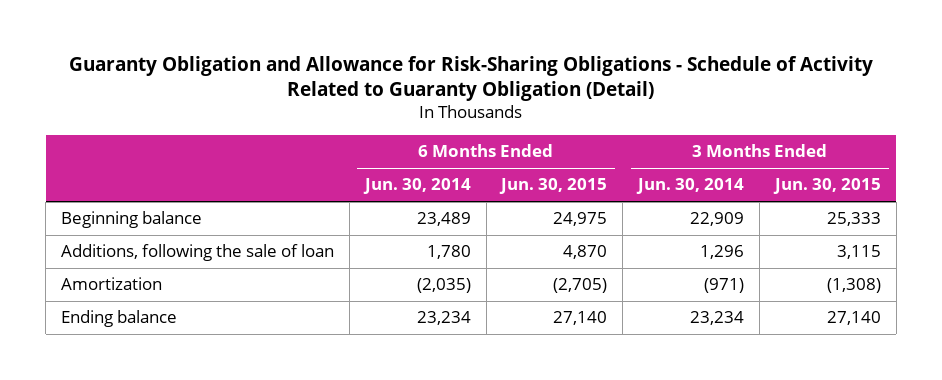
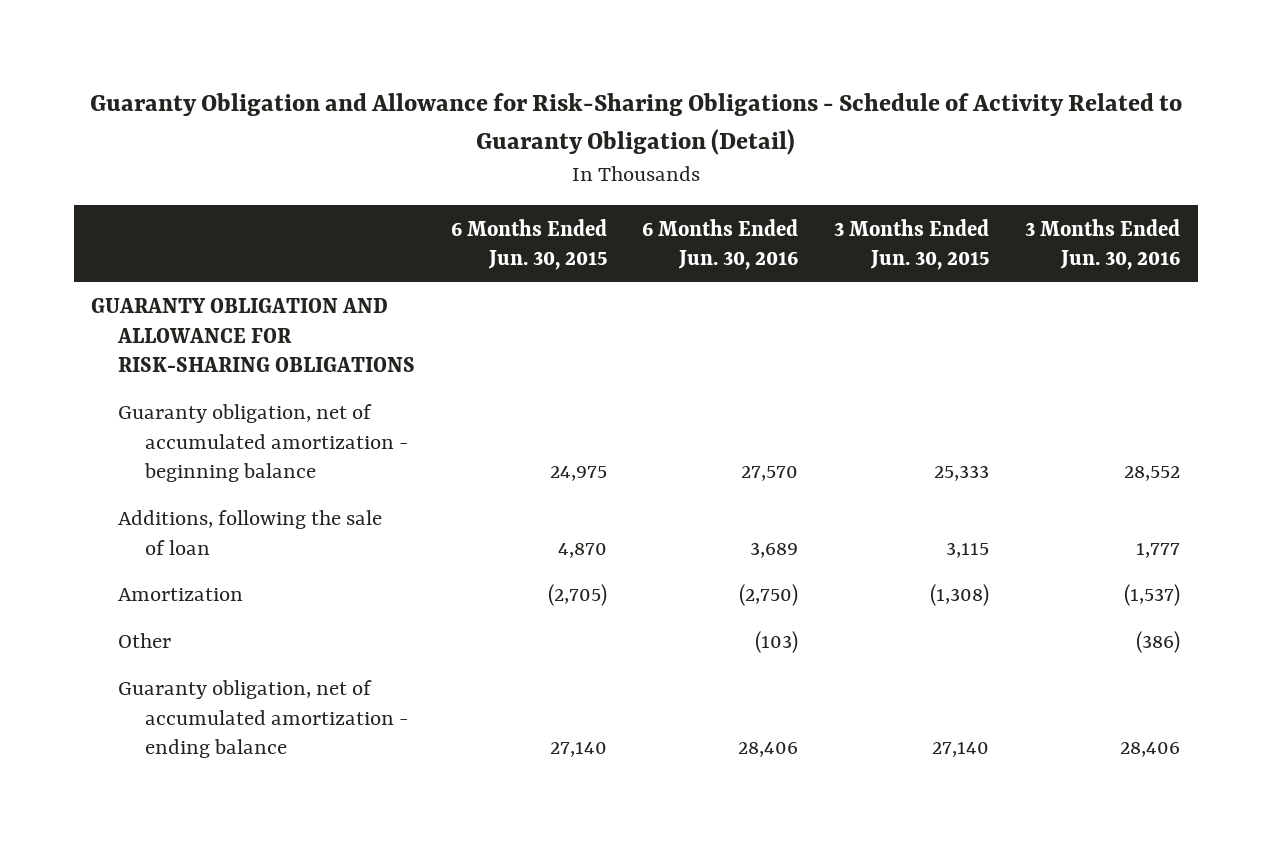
- | 6 Months Ended Jun. 30, 2014 | 6 Months Ended Jun. 30, 2015 | 3 Months Ended Jun. 30, 2014 | 3 Months Ended Jun. 30, 2015
+ | 6 Months Ended Jun. 30, 2015 | 6 Months Ended Jun. 30, 2016 | 3 Months Ended Jun. 30, 2015 | 3 Months Ended Jun. 30, 2016
- Beginning balance | 23,489 | 24,975 | 22,909 | 25,333
+ GUARANTY OBLIGATION AND ALLOWANCE FOR RISK-SHARING OBLIGATIONS
+ Guaranty obligation, net of accumulated amortization - beginning balance | 24,975 | 27,570 | 25,333 | 28,552
- Ending balance | 23,234 | 27,140 | 23,234 | 27,140
+ Other | | (103) | | (386)
+ Guaranty obligation, net of accumulated amortization - ending balance | 27,140 | 28,406 | 27,140 | 28,406

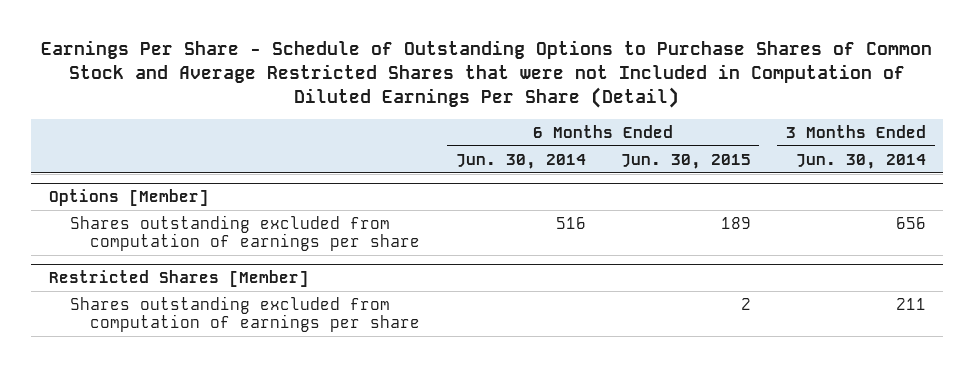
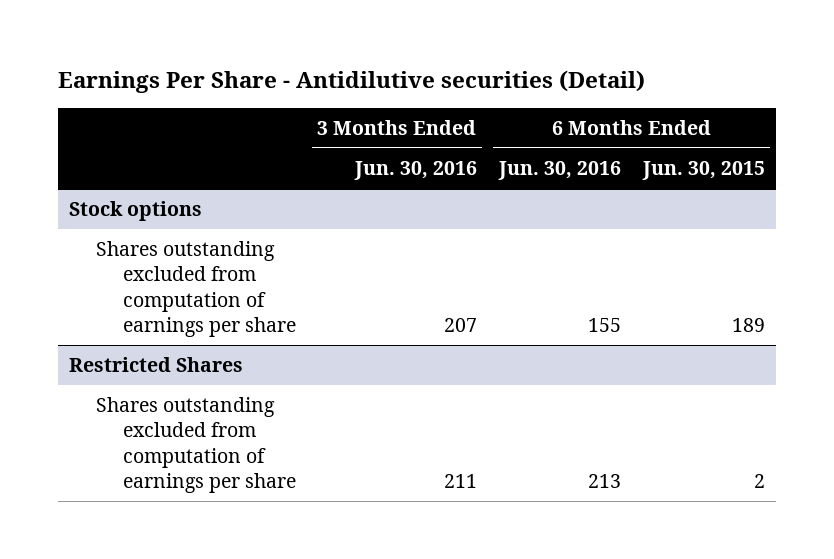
- Earnings Per Share - Schedule of Outstanding Options to Purchase Shares of Common Stock and Average Restricted Shares that were not Included in Computation of Diluted Earnings Per Share (Detail)
+ Earnings Per Share - Antidilutive securities (Detail)
- | 6 Months Ended Jun. 30, 2014 | 6 Months Ended Jun. 30, 2015 | 3 Months Ended Jun. 30, 2014
+ | 3 Months Ended Jun. 30, 2016 | 6 Months Ended Jun. 30, 2016 | 6 Months Ended Jun. 30, 2015
- Options [Member]
+ Stock options
- Restricted Shares [Member]
+ Restricted Shares

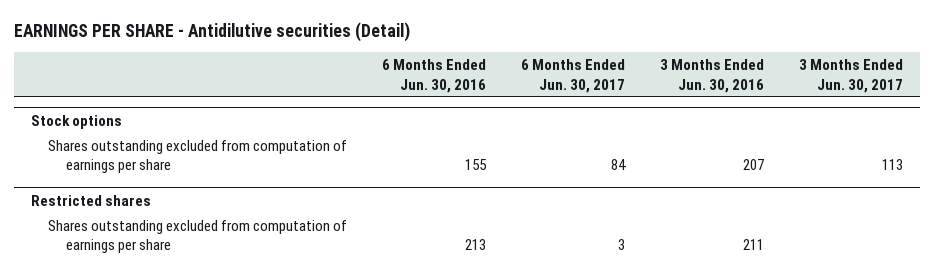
- Earnings Per Share - Antidilutive securities (Detail)
+ EARNINGS PER SHARE - Antidilutive securities (Detail)
- | 3 Months Ended Jun. 30, 2016 | 6 Months Ended Jun. 30, 2016 | 6 Months Ended Jun. 30, 2015
+ | 6 Months Ended Jun. 30, 2016 | 6 Months Ended Jun. 30, 2017 | 3 Months Ended Jun. 30, 2016 | 3 Months Ended Jun. 30, 2017
- Restricted Shares
+ Restricted shares

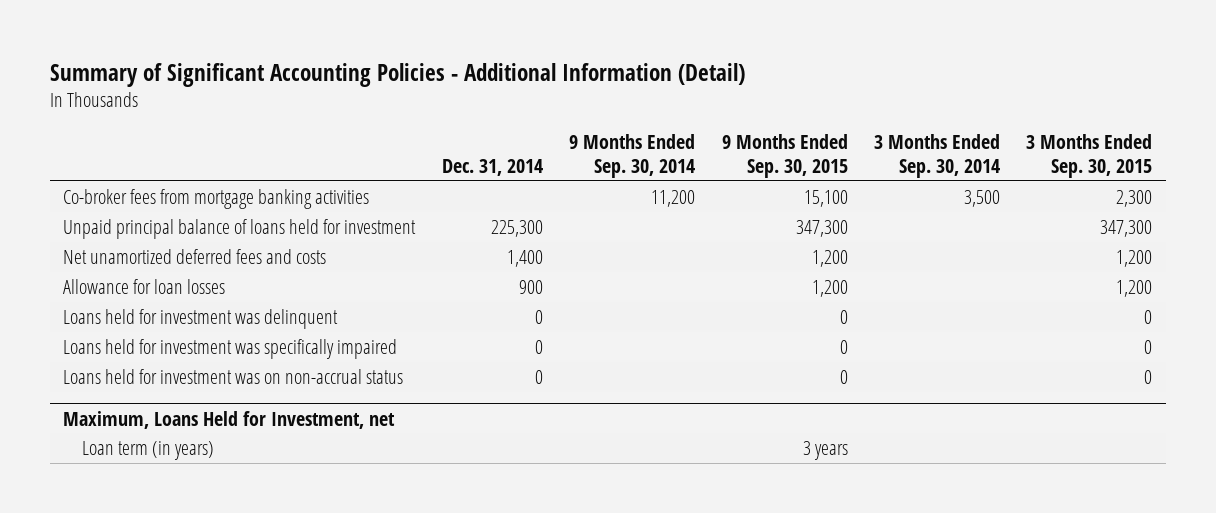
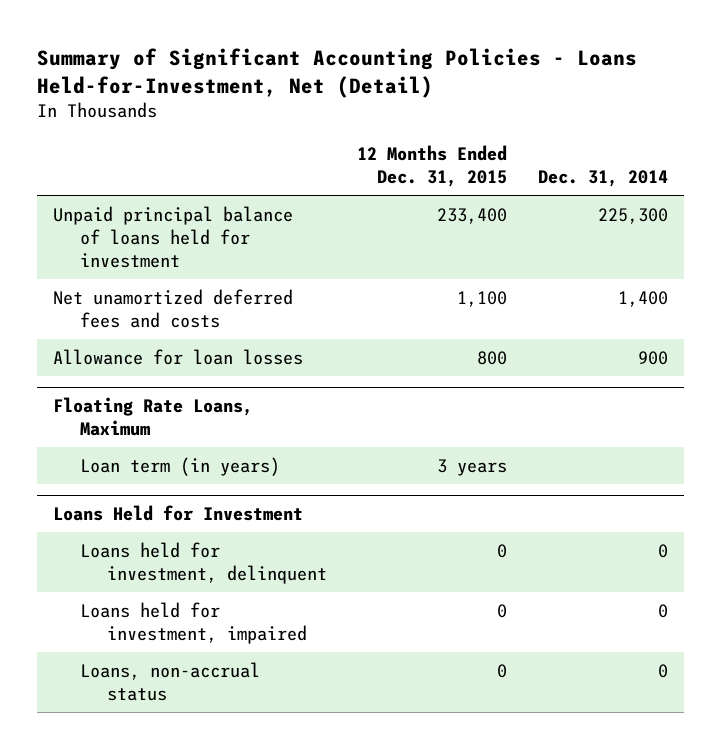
- Summary of Significant Accounting Policies - Additional Information (Detail)
+ Summary of Significant Accounting Policies - Loans Held-for-Investment, Net (Detail)
- | Dec. 31, 2014 | 9 Months Ended Sep. 30, 2014 | 9 Months Ended Sep. 30, 2015 | 3 Months Ended Sep. 30, 2014 | 3 Months Ended Sep. 30, 2015
+ | 12 Months Ended Dec. 31, 2015 | Dec. 31, 2014
- Co-broker fees from mortgage banking activities | | 11,200 | 15,100 | 3,500 | 2,300
- Loans held for investment was delinquent | 0 | | 0 | | 0
- Loans held for investment was specifically impaired | 0 | | 0 | | 0
- Loans held for investment was on non-accrual status | 0 | | 0 | | 0
- Maximum, Loans Held for Investment, net
+ Floating Rate Loans, Maximum
+ Loans Held for Investment
+ Loans held for investment, delinquent | 0 | 0
+ Loans held for investment, impaired | 0 | 0
+ Loans, non-accrual status | 0 | 0

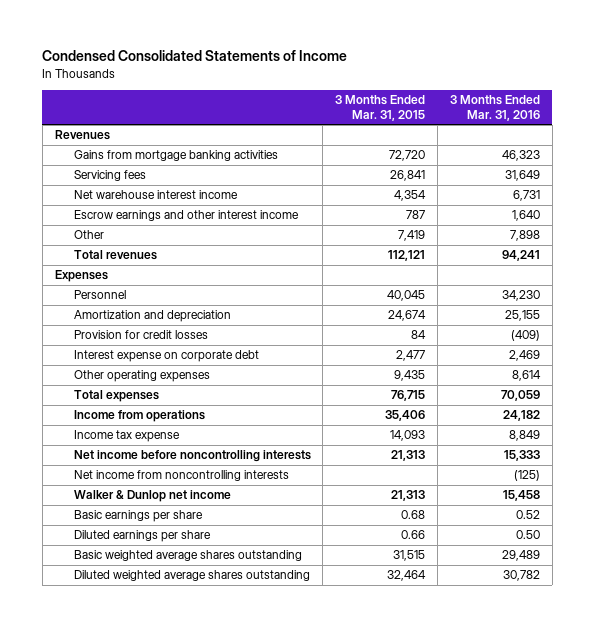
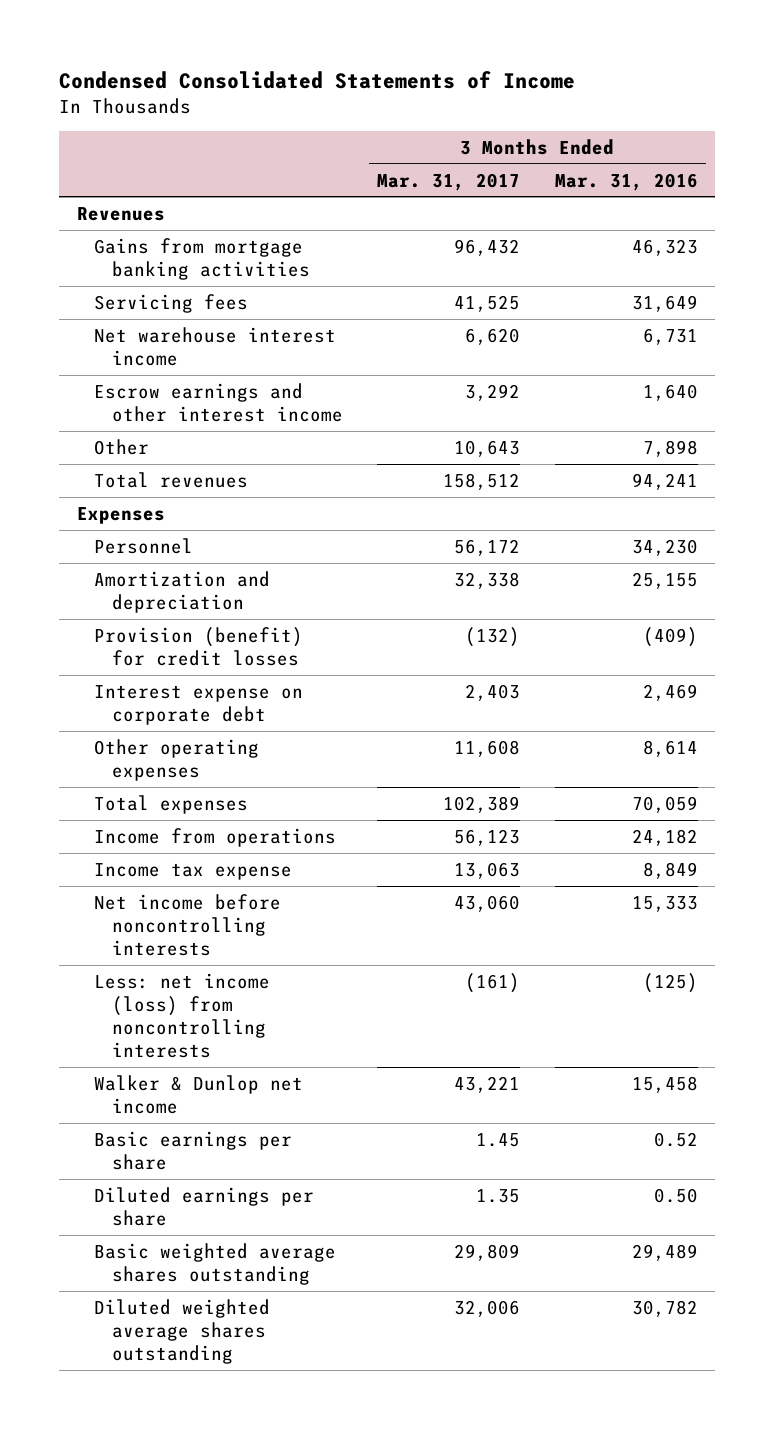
- | 3 Months Ended Mar. 31, 2015 | 3 Months Ended Mar. 31, 2016
+ | 3 Months Ended Mar. 31, 2017 | 3 Months Ended Mar. 31, 2016
- Provision for credit losses | 84 | (409)
+ Provision (benefit) for credit losses | (132) | (409)
- Net income from noncontrolling interests | | (125)
+ Less: net income (loss) from noncontrolling interests | (161) | (125)

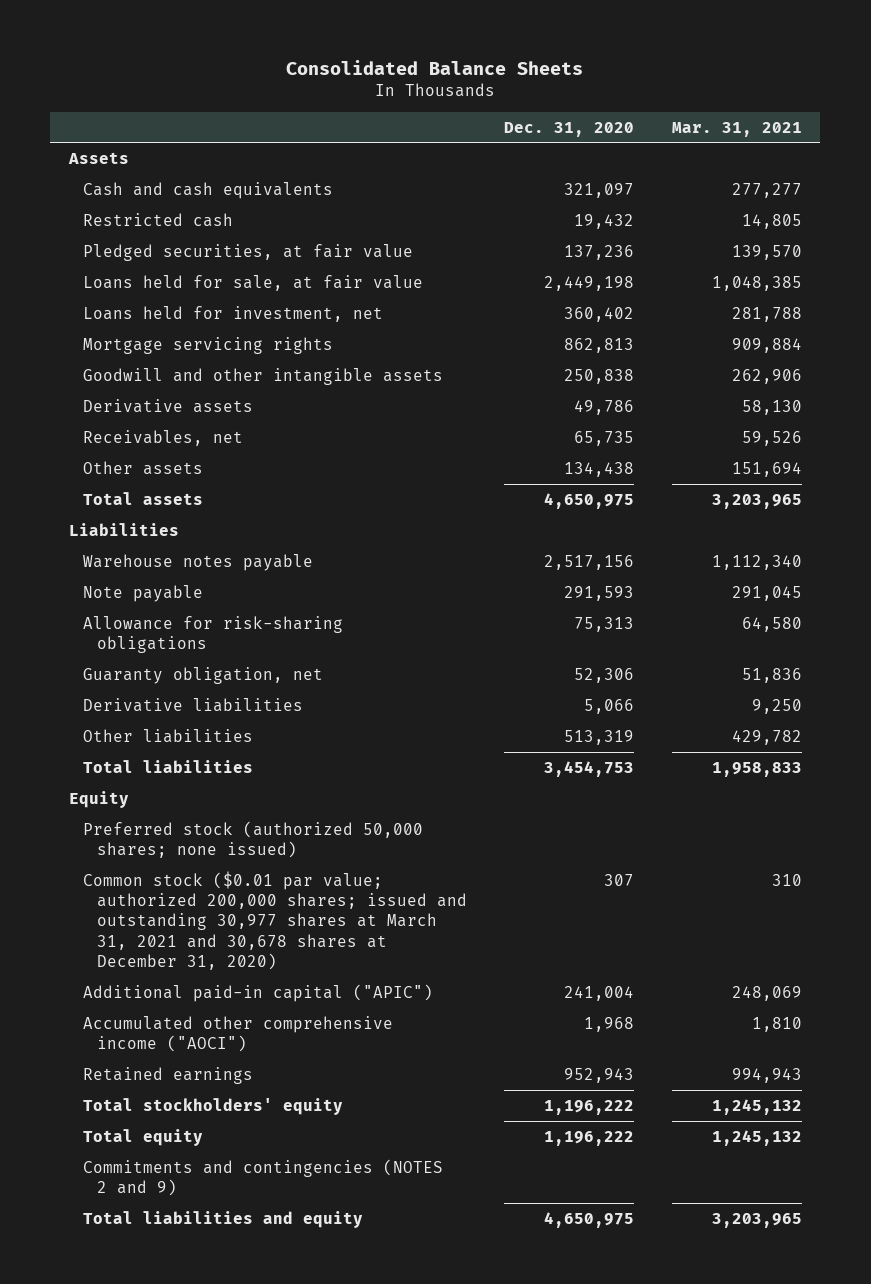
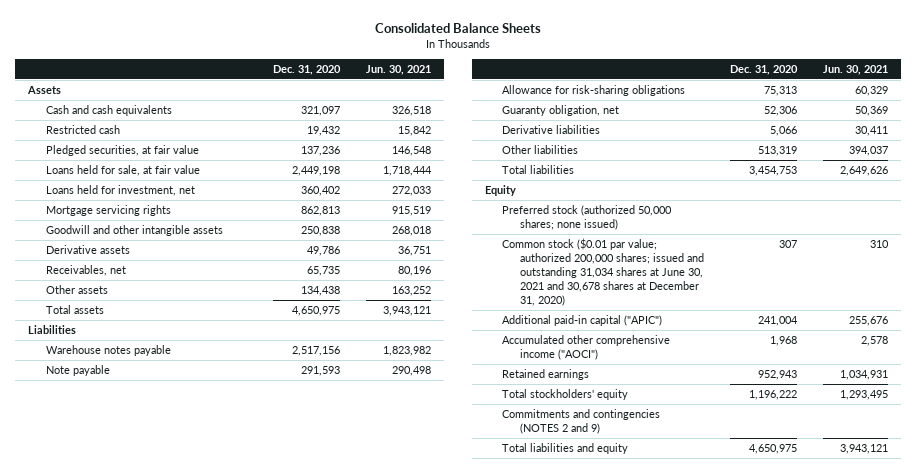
- | Dec. 31, 2020 | Mar. 31, 2021
+ | Dec. 31, 2020 | Jun. 30, 2021
- Common stock ($0.01 par value; authorized 200,000 shares; issued and outstanding 30,977 shares at March 31, 2021 and 30,678 shares at December 31, 2020) | 307 | 310
+ Common stock ($0.01 par value; authorized 200,000 shares; issued and outstanding 31,034 shares at June 30, 2021 and 30,678 shares at December 31, 2020) | 307 | 310
- Total equity | 1,196,222 | 1,245,132

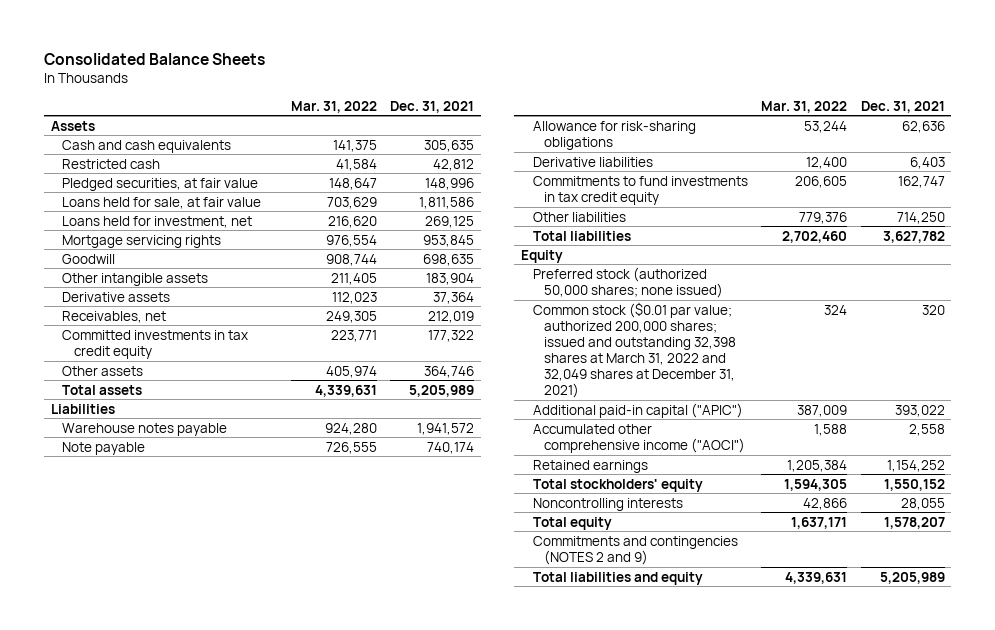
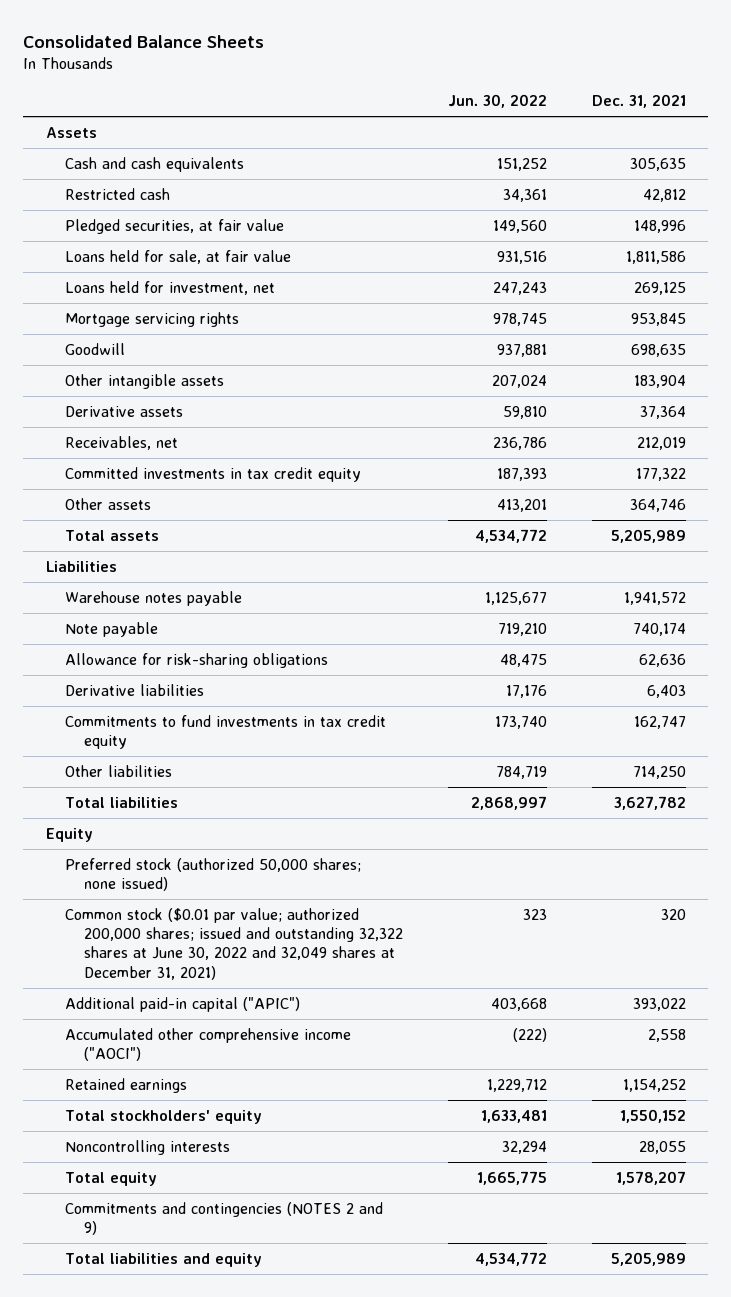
- | Mar. 31, 2022 | Dec. 31, 2021
+ | Jun. 30, 2022 | Dec. 31, 2021
- Common stock ($0.01 par value; authorized 200,000 shares; issued and outstanding 32,398 shares at March 31, 2022 and 32,049 shares at December 31, 2021) | 324 | 320
+ Common stock ($0.01 par value; authorized 200,000 shares; issued and outstanding 32,322 shares at June 30, 2022 and 32,049 shares at December 31, 2021) | 323 | 320

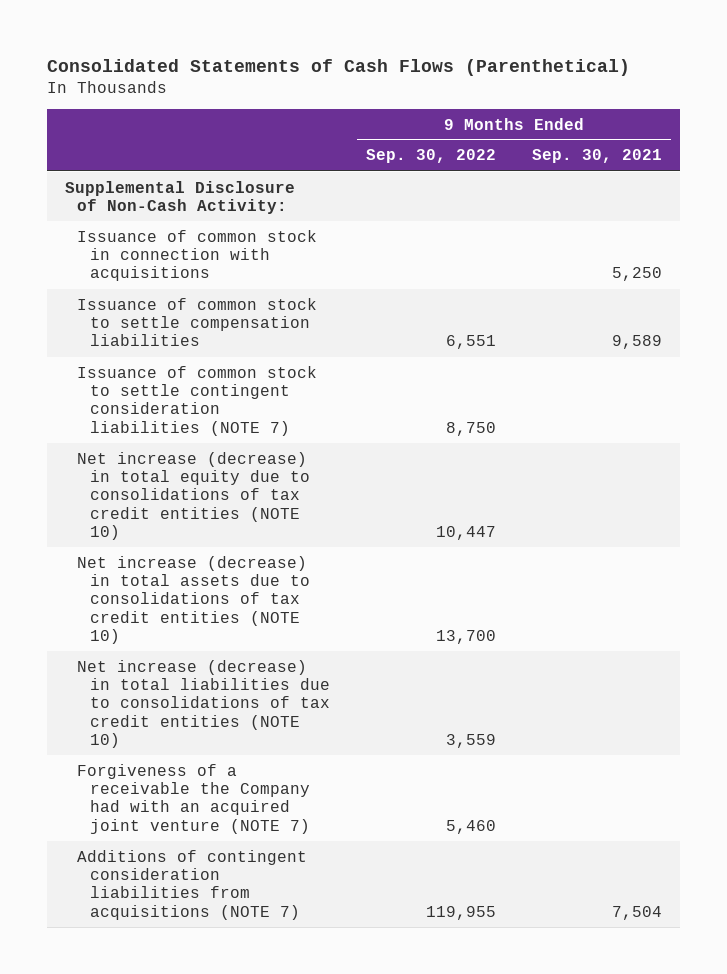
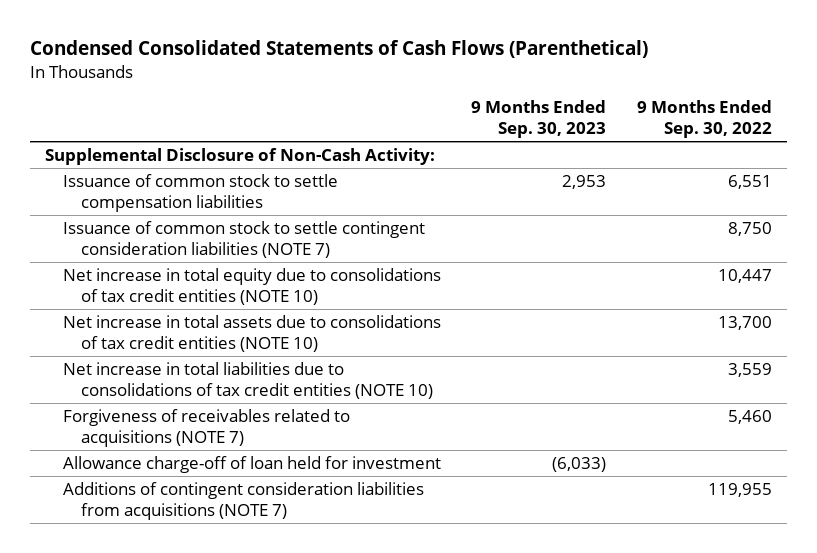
- Consolidated Statements of Cash Flows (Parenthetical)
+ Condensed Consolidated Statements of Cash Flows (Parenthetical)
- | 9 Months Ended Sep. 30, 2022 | 9 Months Ended Sep. 30, 2021
+ | 9 Months Ended Sep. 30, 2023 | 9 Months Ended Sep. 30, 2022
- Issuance of common stock in connection with acquisitions | | 5,250
- Net increase (decrease) in total equity due to consolidations of tax credit entities (NOTE 10) | 10,447 |
- Net increase (decrease) in total assets due to consolidations of tax credit entities (NOTE 10) | 13,700 |
- Net increase (decrease) in total liabilities due to consolidations of tax credit entities (NOTE 10) | 3,559 |
- Forgiveness of a receivable the Company had with an acquired joint venture (NOTE 7) | 5,460 |
+ Net increase in total equity due to consolidations of tax credit entities (NOTE 10) | | 10,447
+ Net increase in total assets due to consolidations of tax credit entities (NOTE 10) | | 13,700
+ Net increase in total liabilities due to consolidations of tax credit entities (NOTE 10) | | 3,559
+ Forgiveness of receivables related to acquisitions (NOTE 7) | | 5,460
+ Allowance charge-off of loan held for investment | (6,033) |

